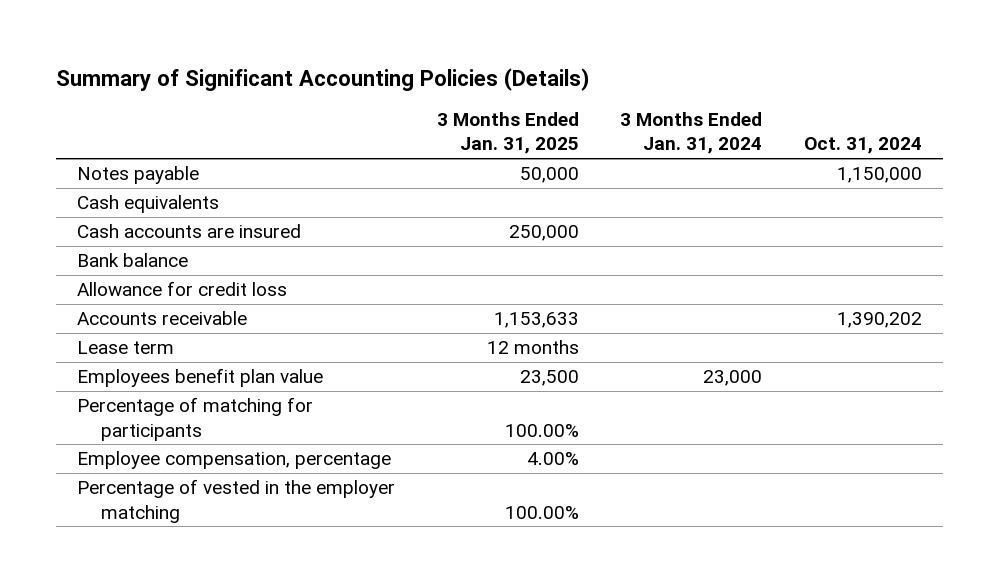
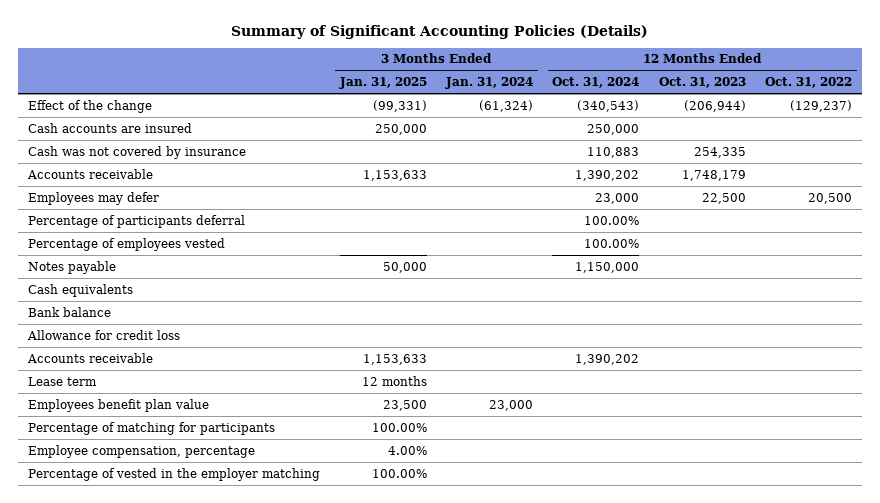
- | 3 Months Ended Jan. 31, 2025 | 3 Months Ended Jan. 31, 2024 | Oct. 31, 2024
+ | 3 Months Ended Jan. 31, 2025 | 3 Months Ended Jan. 31, 2024 | 12 Months Ended Oct. 31, 2024 | 12 Months Ended Oct. 31, 2023 | 12 Months Ended Oct. 31, 2022
+ Effect of the change | (99,331) | (61,324) | (340,543) | (206,944) | (129,237)
moved up: Cash accounts are insured | 250,000 | | 250,000 | |
+ Cash was not covered by insurance | | | 110,883 | 254,335 |
+ Accounts receivable | 1,153,633 | | 1,390,202 | 1,748,179 |
+ Employees may defer | | | 23,000 | 22,500 | 20,500
+ Percentage of participants deferral | | | 100.00% | |
+ Percentage of employees vested | | | 100.00% | |

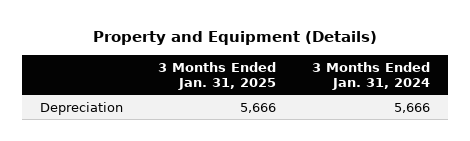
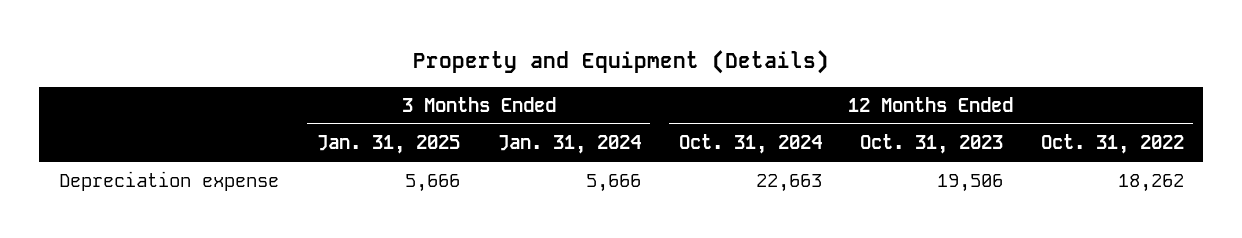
- | 3 Months Ended Jan. 31, 2025 | 3 Months Ended Jan. 31, 2024
+ | 3 Months Ended Jan. 31, 2025 | 3 Months Ended Jan. 31, 2024 | 12 Months Ended Oct. 31, 2024 | 12 Months Ended Oct. 31, 2023 | 12 Months Ended Oct. 31, 2022
- Depreciation | 5,666 | 5,666
+ Depreciation expense | 5,666 | 5,666 | 22,663 | 19,506 | 18,262

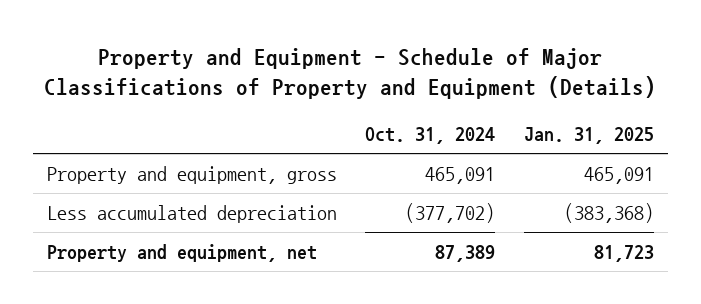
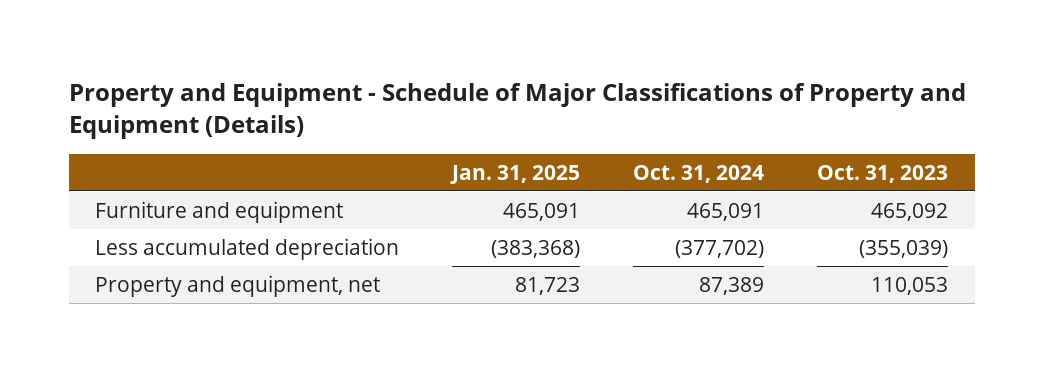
- | Oct. 31, 2024 | Jan. 31, 2025
+ | Jan. 31, 2025 | Oct. 31, 2024 | Oct. 31, 2023
- Property and equipment, gross | 465,091 | 465,091
+ Furniture and equipment | 465,091 | 465,091 | 465,092

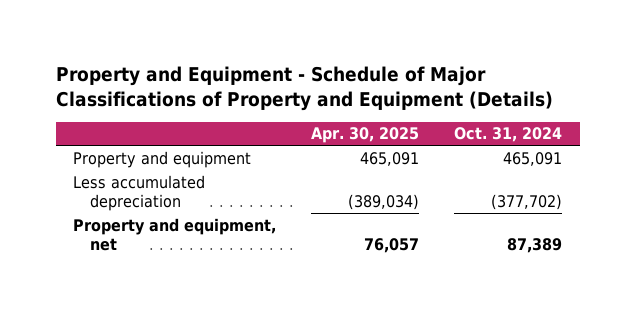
- | Jan. 31, 2025 | Oct. 31, 2024 | Oct. 31, 2023
+ | Apr. 30, 2025 | Oct. 31, 2024
- Furniture and equipment | 465,091 | 465,091 | 465,092
+ Property and equipment | 465,091 | 465,091

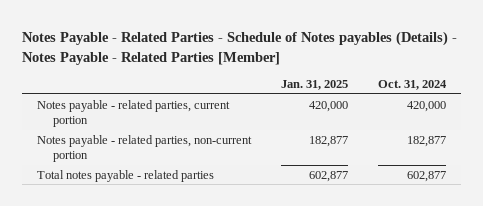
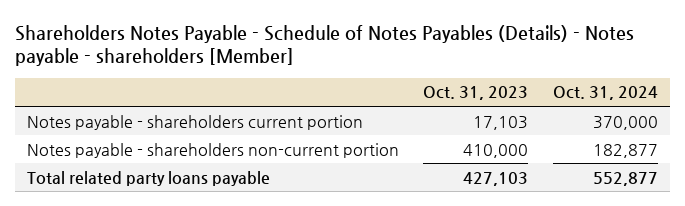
- Notes Payable - Related Parties - Schedule of Notes payables (Details) - Notes Payable - Related Parties [Member]
+ Shareholders Notes Payable - Schedule of Notes Payables (Details) - Notes payable - shareholders [Member]
- | Jan. 31, 2025 | Oct. 31, 2024
+ | Oct. 31, 2023 | Oct. 31, 2024
- Notes payable - related parties, current portion | 420,000 | 420,000
- Notes payable - related parties, non-current portion | 182,877 | 182,877
- Total notes payable - related parties | 602,877 | 602,877
+ Notes payable - shareholders current portion | 17,103 | 370,000
+ Notes payable - shareholders non-current portion | 410,000 | 182,877
+ Total related party loans payable | 427,103 | 552,877

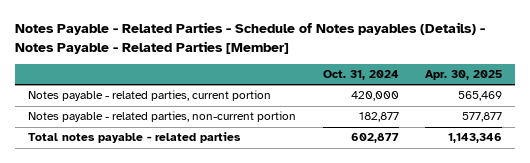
- Shareholders Notes Payable - Schedule of Notes Payables (Details) - Notes payable - shareholders [Member]
+ Notes Payable - Related Parties - Schedule of Notes payables (Details) - Notes Payable - Related Parties [Member]
- | Oct. 31, 2023 | Oct. 31, 2024
+ | Oct. 31, 2024 | Apr. 30, 2025
- Notes payable - shareholders current portion | 17,103 | 370,000
- Notes payable - shareholders non-current portion | 410,000 | 182,877
- Total related party loans payable | 427,103 | 552,877
+ Notes payable - related parties, current portion | 420,000 | 565,469
+ Notes payable - related parties, non-current portion | 182,877 | 577,877
+ Total notes payable - related parties | 602,877 | 1,143,346

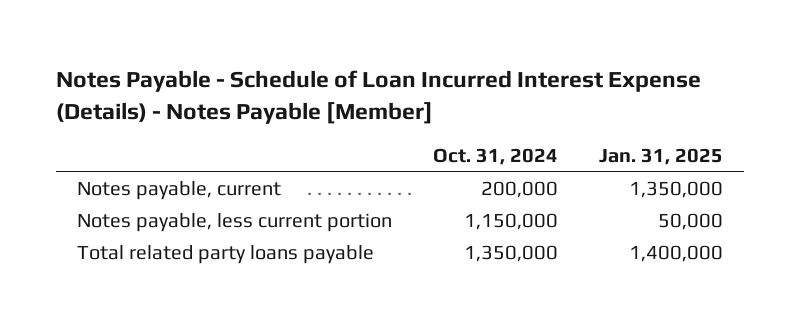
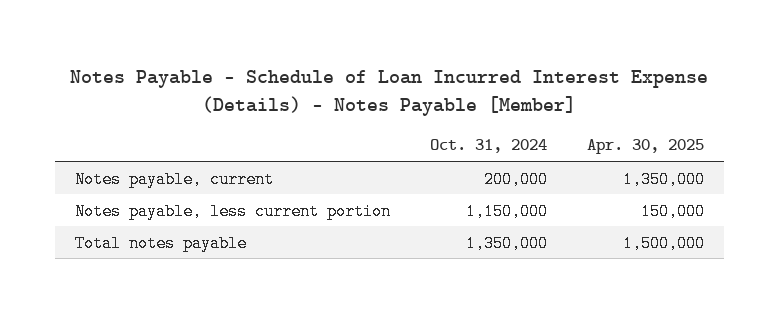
- | Oct. 31, 2024 | Jan. 31, 2025
+ | Oct. 31, 2024 | Apr. 30, 2025
- Total related party loans payable | 1,350,000 | 1,400,000
+ Total notes payable | 1,350,000 | 1,500,000

